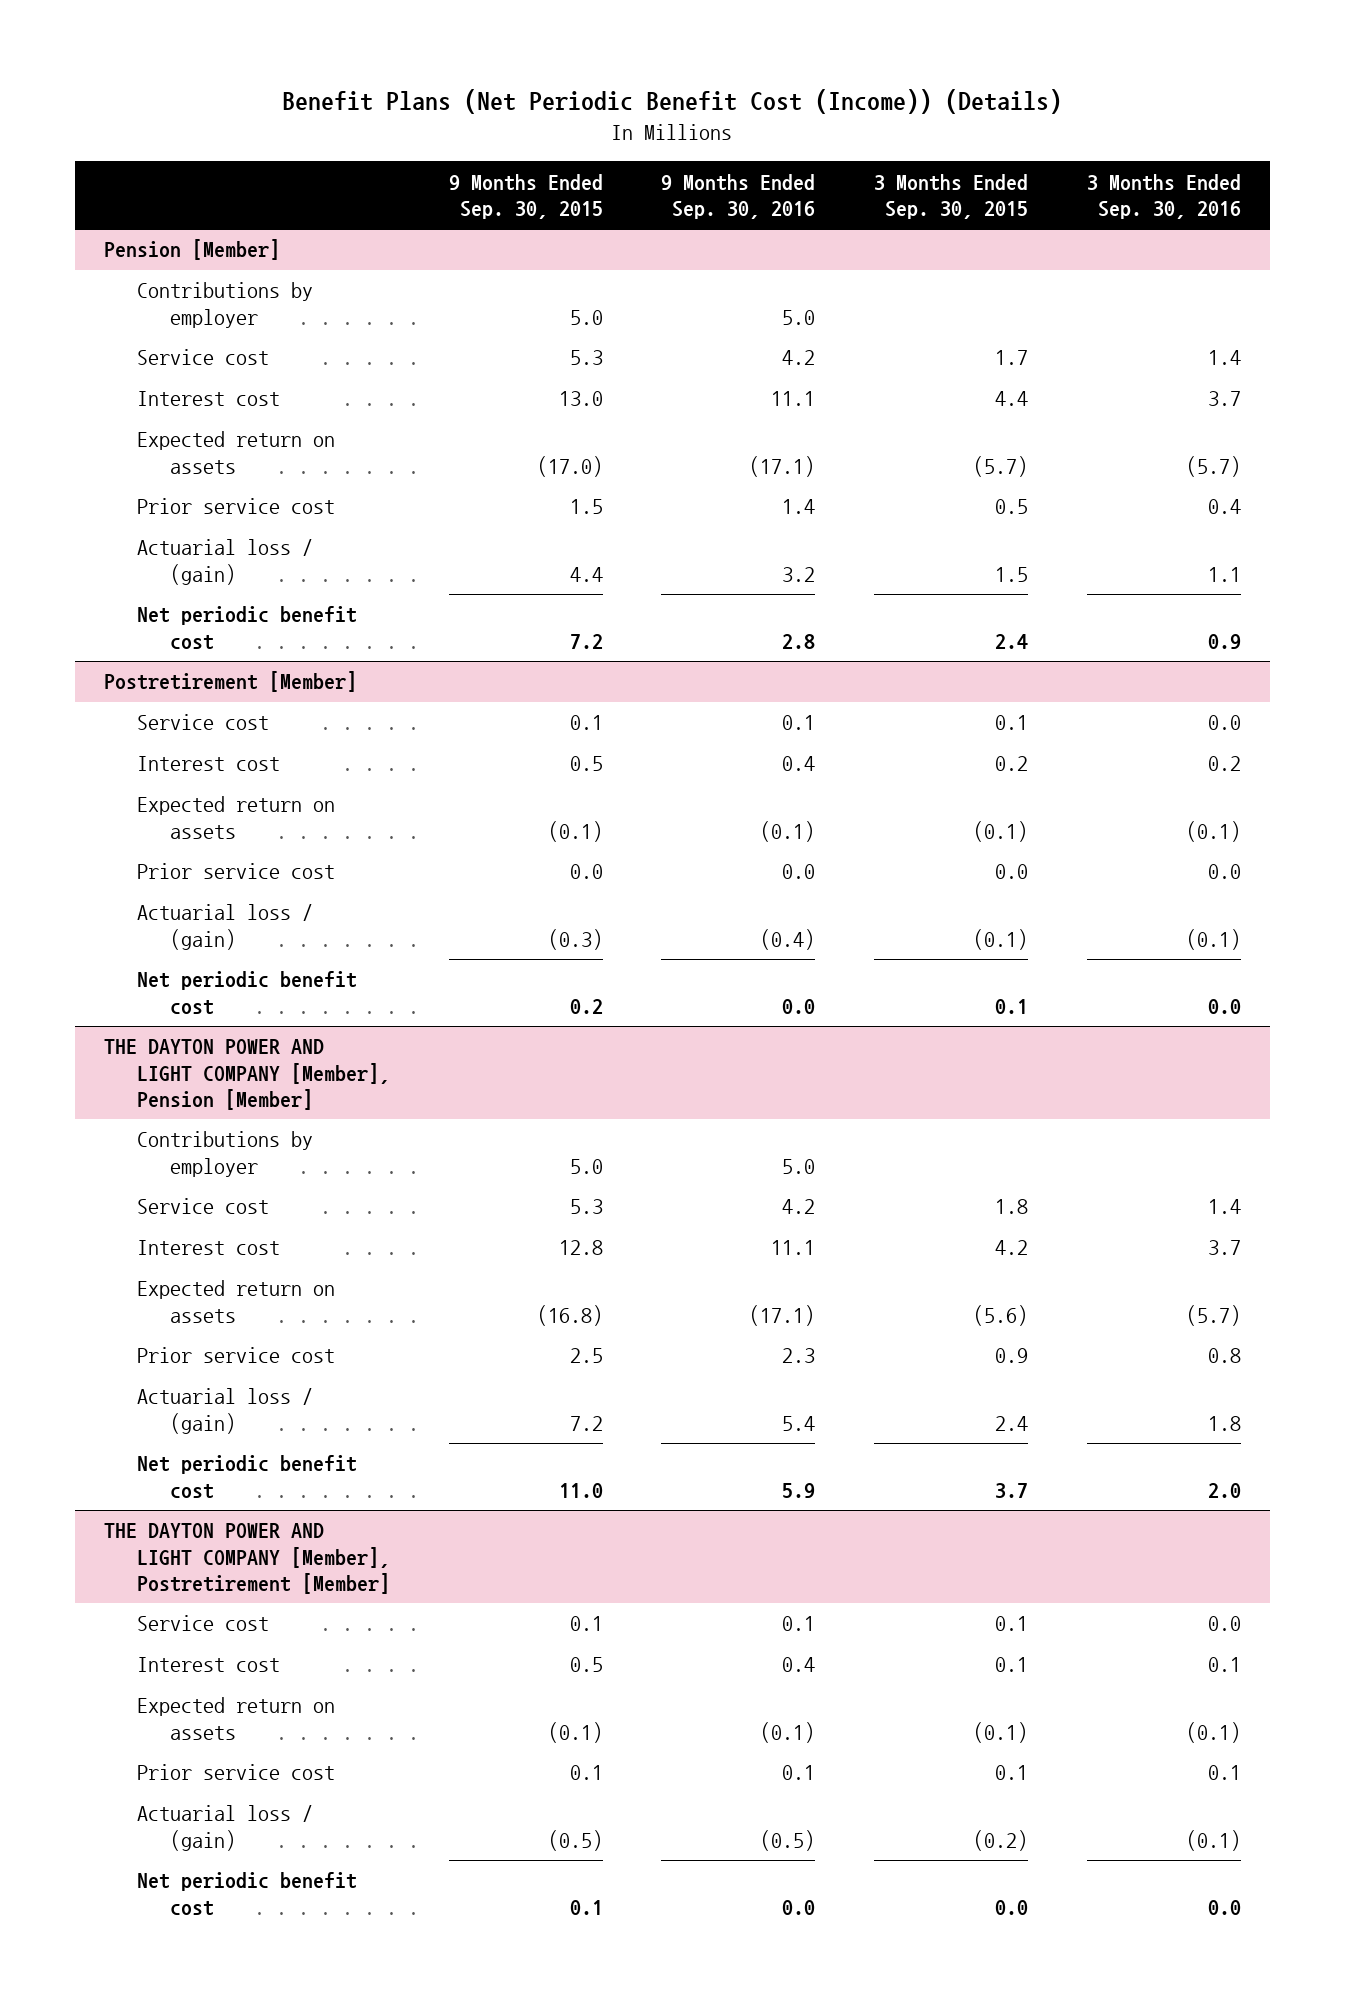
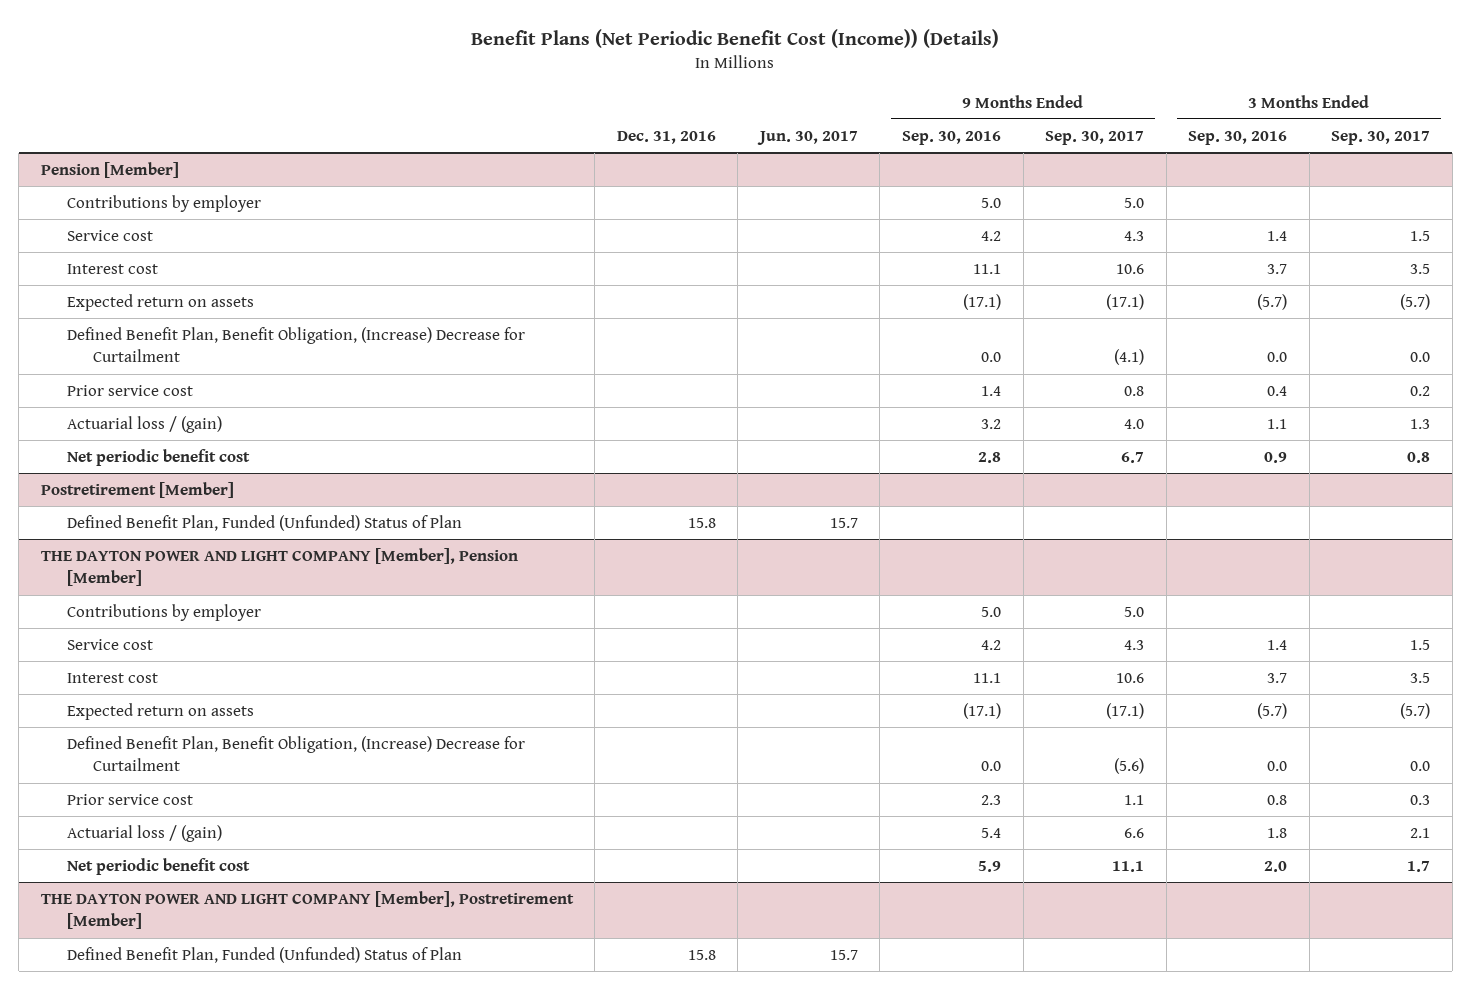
- | 9 Months Ended Sep. 30, 2015 | 9 Months Ended Sep. 30, 2016 | 3 Months Ended Sep. 30, 2015 | 3 Months Ended Sep. 30, 2016
+ | Dec. 31, 2016 | Jun. 30, 2017 | 9 Months Ended Sep. 30, 2016 | 9 Months Ended Sep. 30, 2017 | 3 Months Ended Sep. 30, 2016 | 3 Months Ended Sep. 30, 2017
@ Pension [Member]
+ Defined Benefit Plan, Benefit Obligation, (Increase) Decrease for Curtailment | | | 0.0 | (4.1) | 0.0 | 0.0
@ Postretirement [Member]
- Service cost | 0.1 | 0.1 | 0.1 | 0.0
- Interest cost | 0.5 | 0.4 | 0.2 | 0.2
- Expected return on assets | (0.1) | (0.1) | (0.1) | (0.1)
- Prior service cost | 0.0 | 0.0 | 0.0 | 0.0
- Actuarial loss / (gain) | (0.3) | (0.4) | (0.1) | (0.1)
- Net periodic benefit cost | 0.2 | 0.0 | 0.1 | 0.0
+ Defined Benefit Plan, Funded (Unfunded) Status of Plan | 15.8 | 15.7 | | | |
@ THE DAYTON POWER AND LIGHT COMPANY [Member], Pension [Member]
+ Defined Benefit Plan, Benefit Obligation, (Increase) Decrease for Curtailment | | | 0.0 | (5.6) | 0.0 | 0.0
@ THE DAYTON POWER AND LIGHT COMPANY [Member], Postretirement [Member]
- Service cost | 0.1 | 0.1 | 0.1 | 0.0
- Interest cost | 0.5 | 0.4 | 0.1 | 0.1
- Expected return on assets | (0.1) | (0.1) | (0.1) | (0.1)
- Prior service cost | 0.1 | 0.1 | 0.1 | 0.1
- Actuarial loss / (gain) | (0.5) | (0.5) | (0.2) | (0.1)
- Net periodic benefit cost | 0.1 | 0.0 | 0.0 | 0.0
+ Defined Benefit Plan, Funded (Unfunded) Status of Plan | 15.8 | 15.7 | | | |

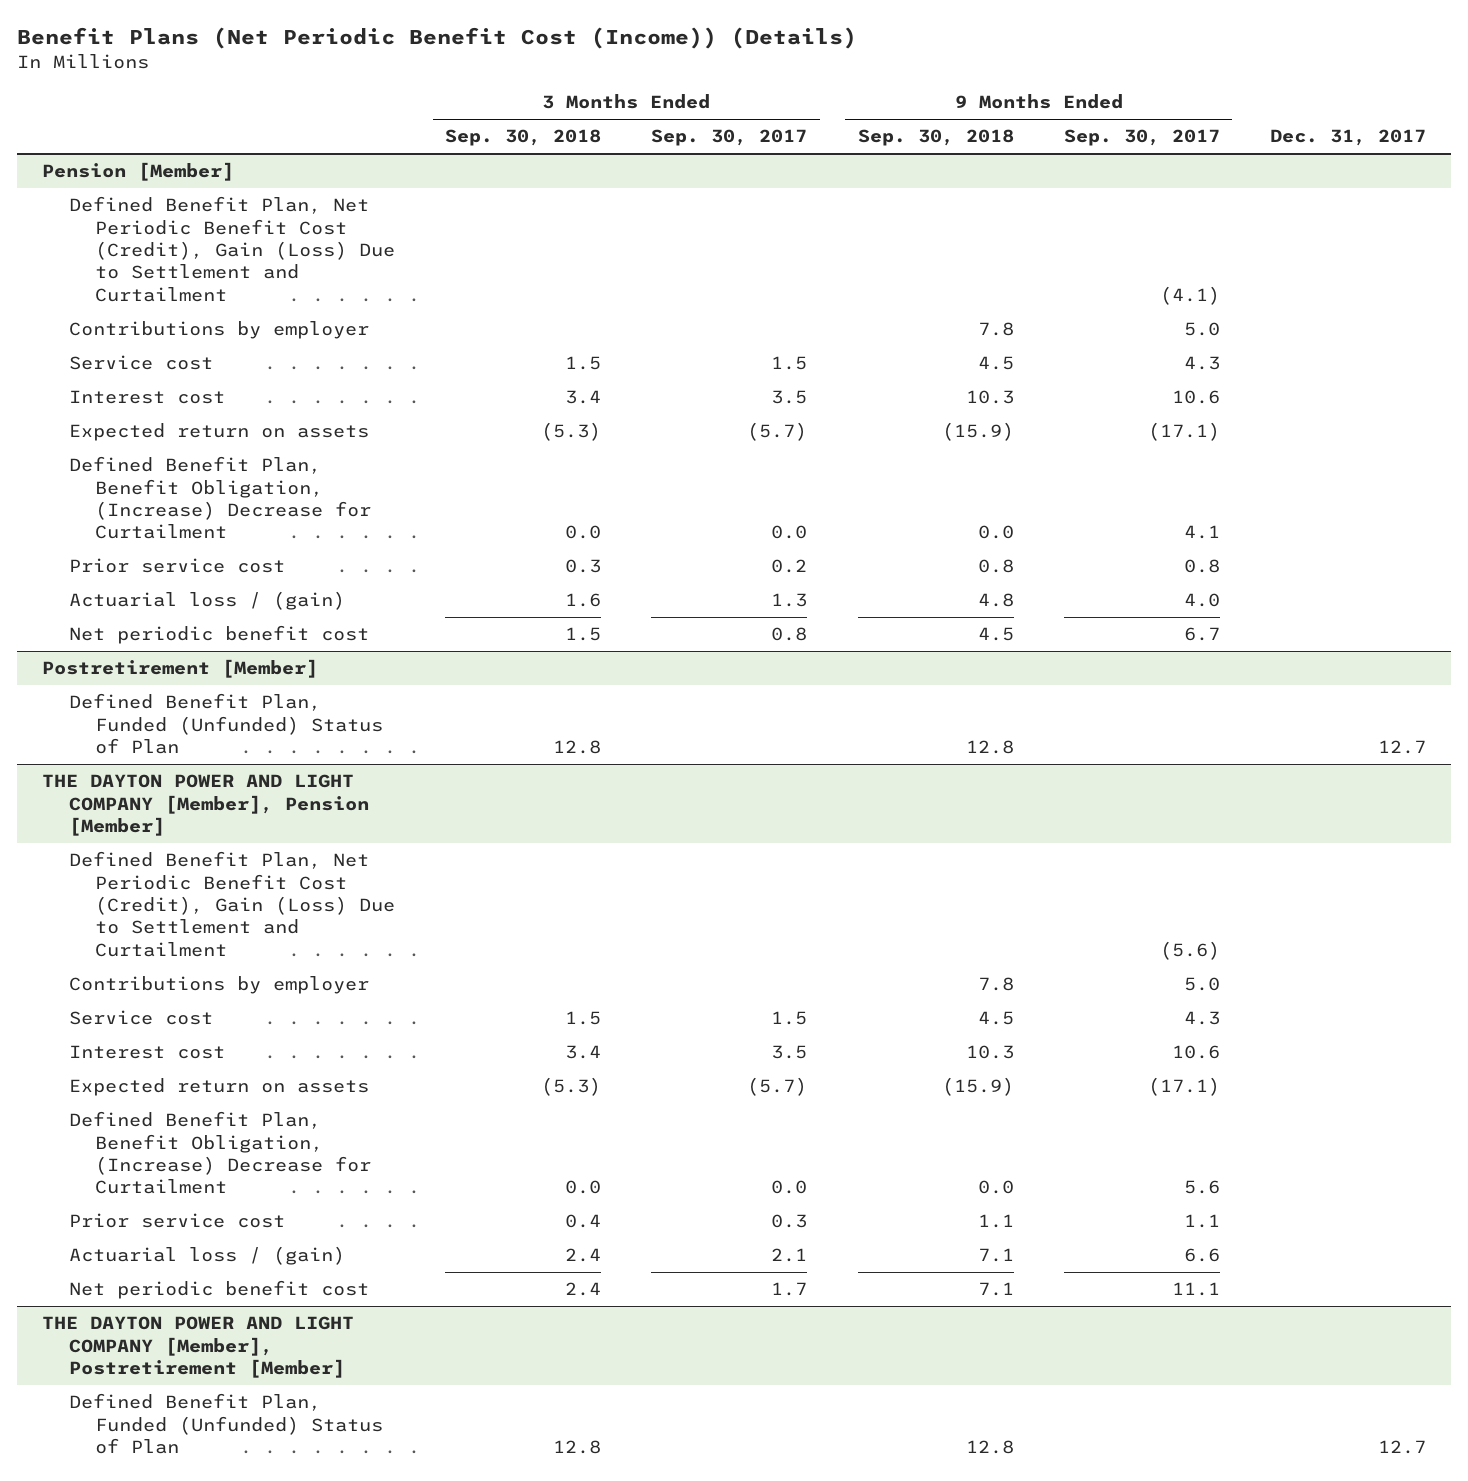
- | Dec. 31, 2016 | Jun. 30, 2017 | 9 Months Ended Sep. 30, 2016 | 9 Months Ended Sep. 30, 2017 | 3 Months Ended Sep. 30, 2016 | 3 Months Ended Sep. 30, 2017
+ | 3 Months Ended Sep. 30, 2018 | 3 Months Ended Sep. 30, 2017 | 9 Months Ended Sep. 30, 2018 | 9 Months Ended Sep. 30, 2017 | Dec. 31, 2017
@ Pension [Member]
+ Defined Benefit Plan, Net Periodic Benefit Cost (Credit), Gain (Loss) Due to Settlement and Curtailment | | | | (4.1) |
- Defined Benefit Plan, Benefit Obligation, (Increase) Decrease for Curtailment | | | 0.0 | (4.1) | 0.0 | 0.0
+ Defined Benefit Plan, Benefit Obligation, (Increase) Decrease for Curtailment | 0.0 | 0.0 | 0.0 | 4.1 |
@ THE DAYTON POWER AND LIGHT COMPANY [Member], Pension [Member]
+ Defined Benefit Plan, Net Periodic Benefit Cost (Credit), Gain (Loss) Due to Settlement and Curtailment | | | | (5.6) |
- Defined Benefit Plan, Benefit Obligation, (Increase) Decrease for Curtailment | | | 0.0 | (5.6) | 0.0 | 0.0
+ Defined Benefit Plan, Benefit Obligation, (Increase) Decrease for Curtailment | 0.0 | 0.0 | 0.0 | 5.6 |

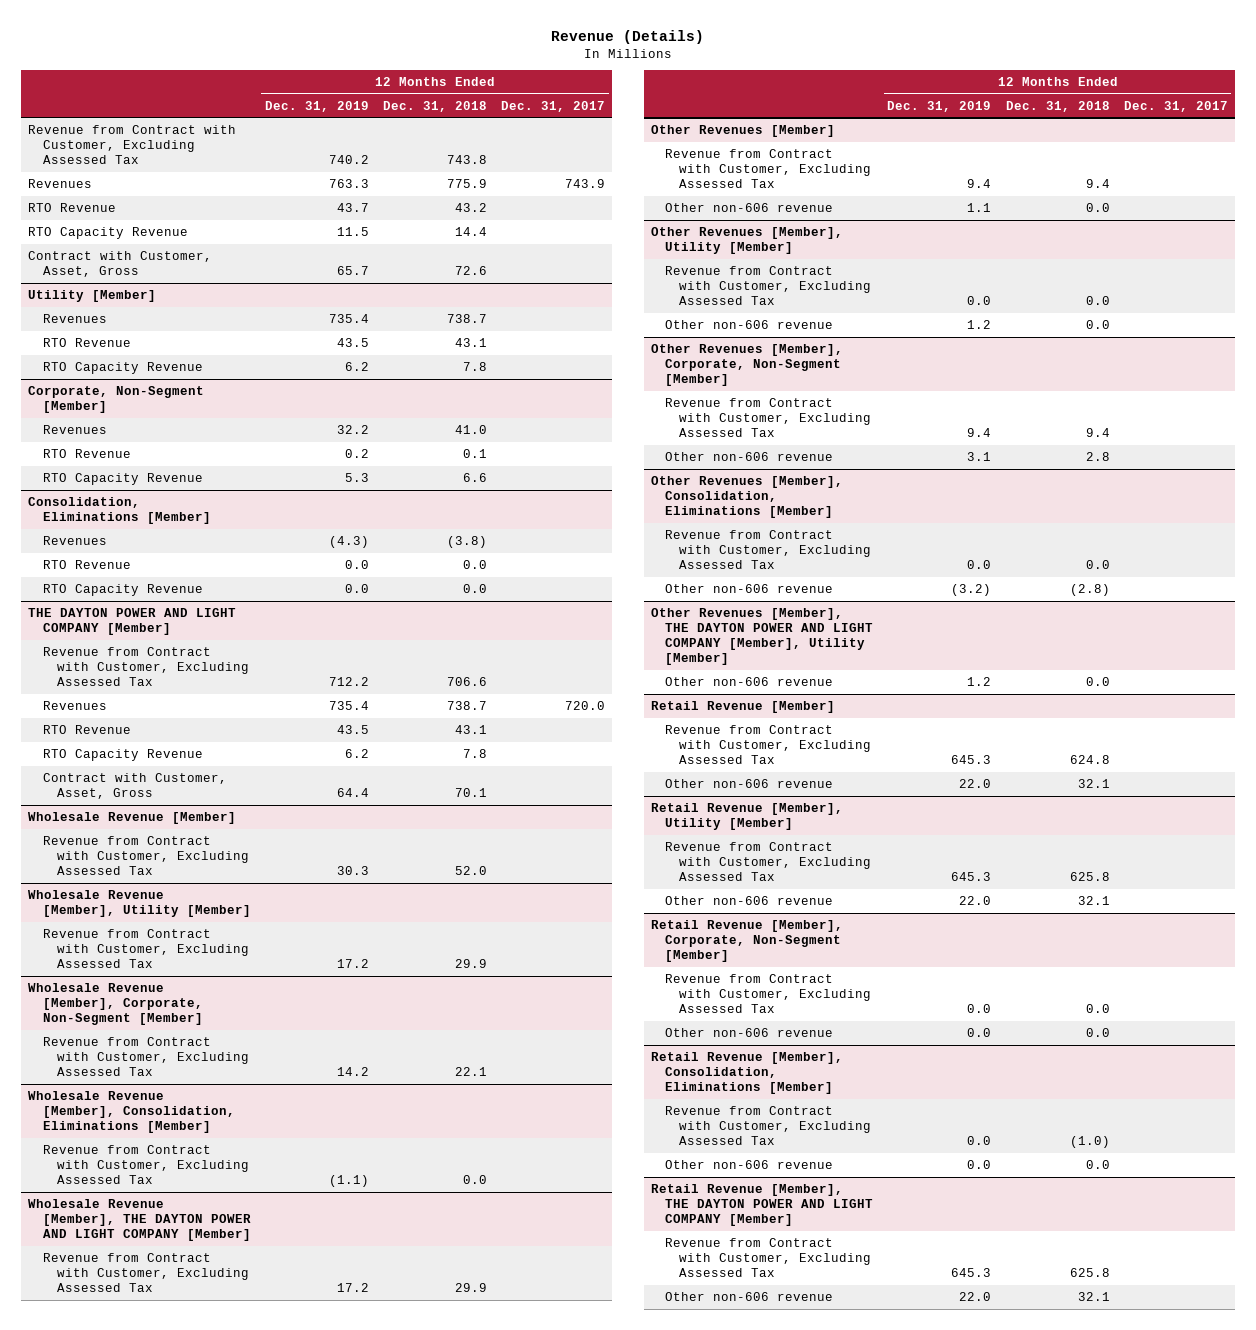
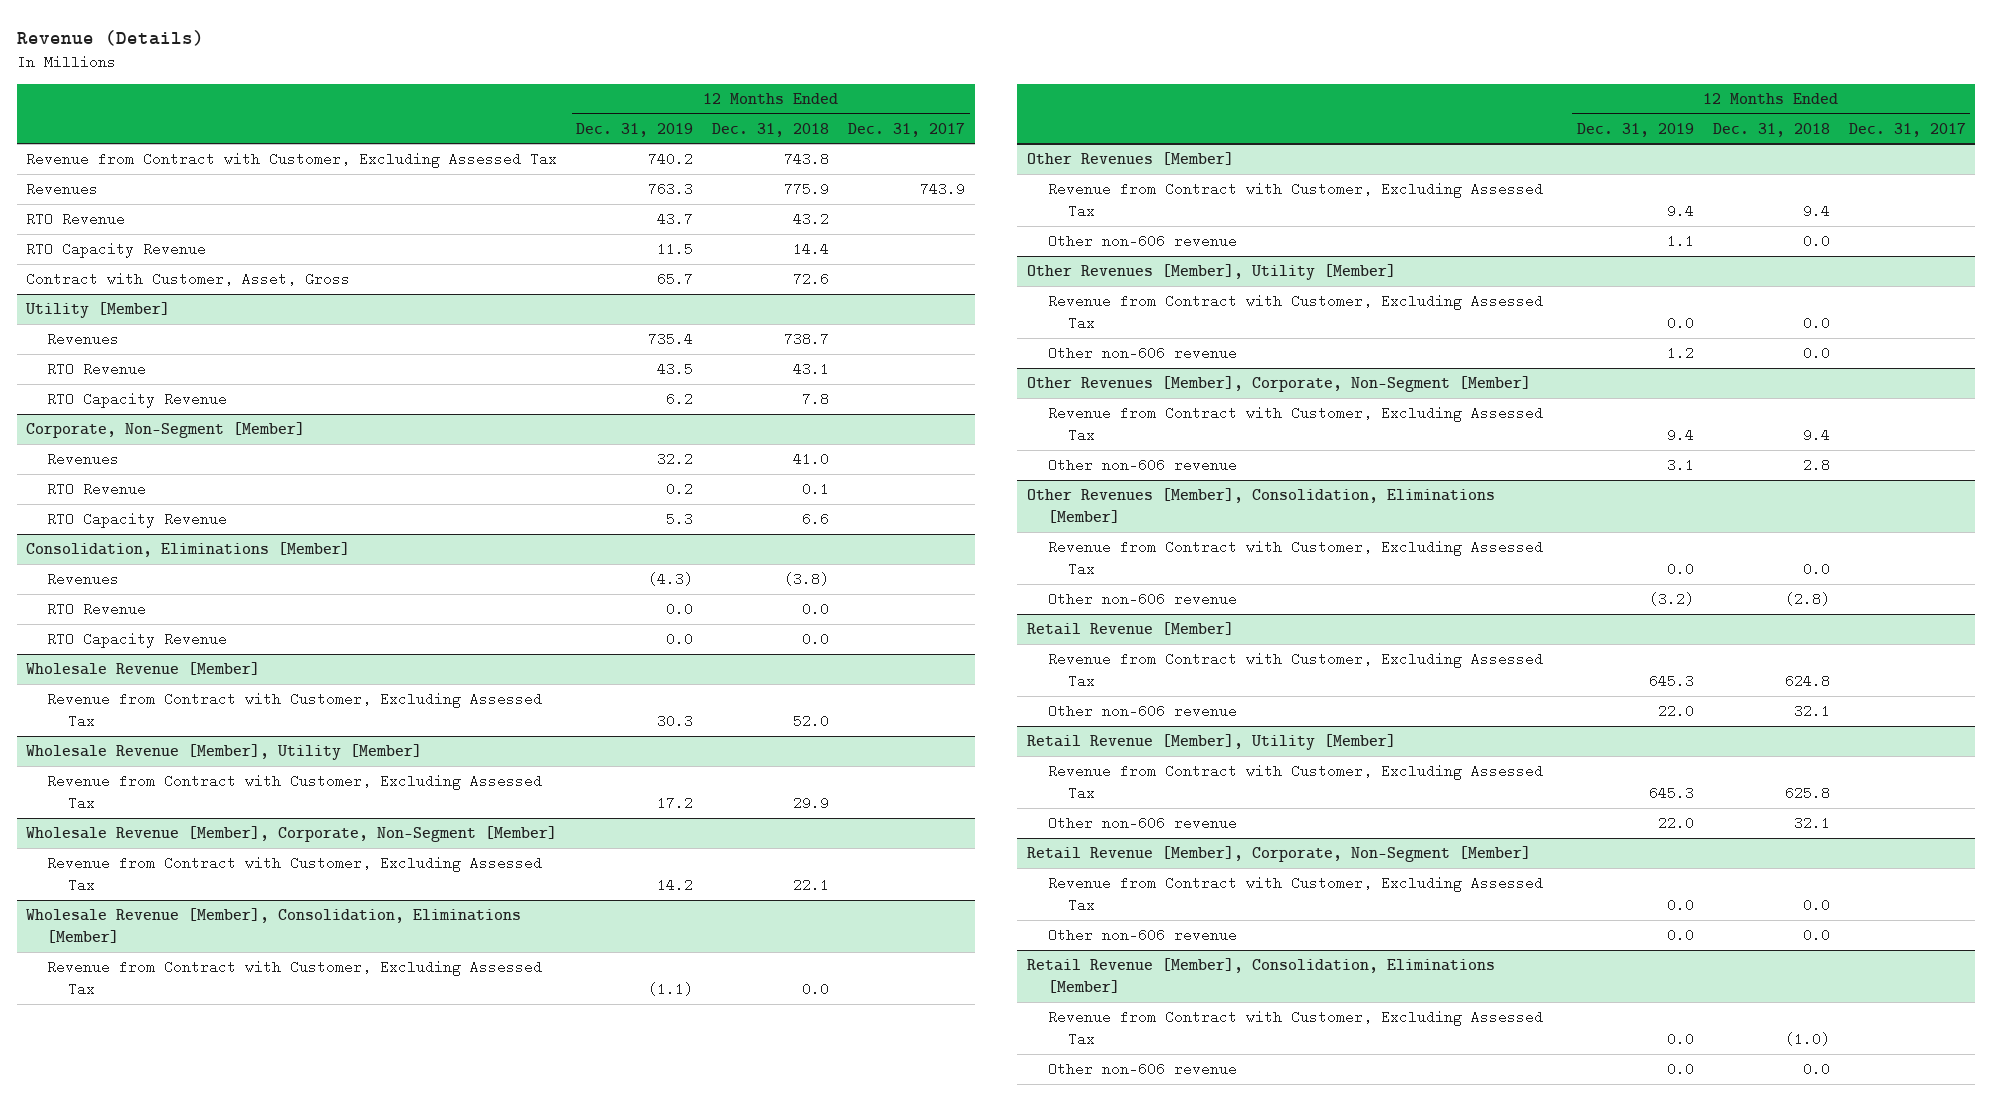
- THE DAYTON POWER AND LIGHT COMPANY [Member]
- Revenue from Contract with Customer, Excluding Assessed Tax | 712.2 | 706.6 |
- Revenues | 735.4 | 738.7 | 720.0
- RTO Revenue | 43.5 | 43.1 |
- RTO Capacity Revenue | 6.2 | 7.8 |
- Contract with Customer, Asset, Gross | 64.4 | 70.1 |
- Wholesale Revenue [Member], THE DAYTON POWER AND LIGHT COMPANY [Member]
- Revenue from Contract with Customer, Excluding Assessed Tax | 17.2 | 29.9 |
- Other Revenues [Member], THE DAYTON POWER AND LIGHT COMPANY [Member], Utility [Member]
- Other non-606 revenue | 1.2 | 0.0 |
- Retail Revenue [Member], THE DAYTON POWER AND LIGHT COMPANY [Member]
- Revenue from Contract with Customer, Excluding Assessed Tax | 645.3 | 625.8 |
- Other non-606 revenue | 22.0 | 32.1 |

